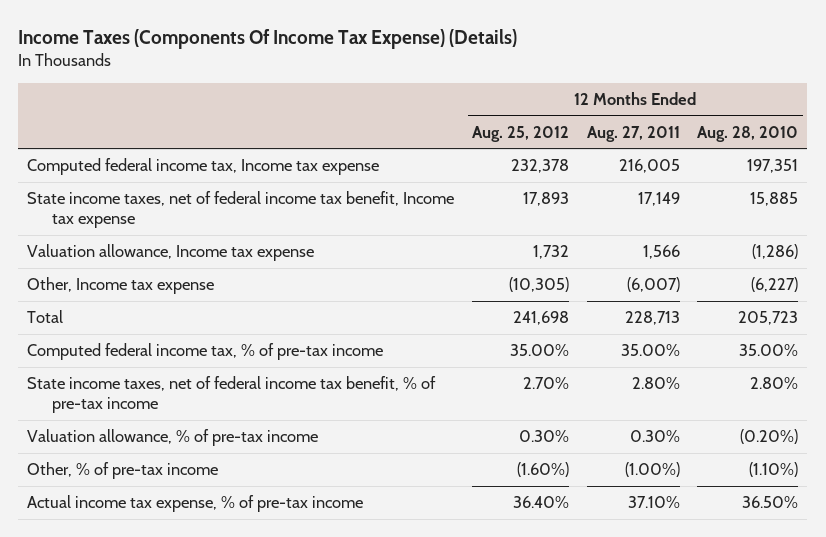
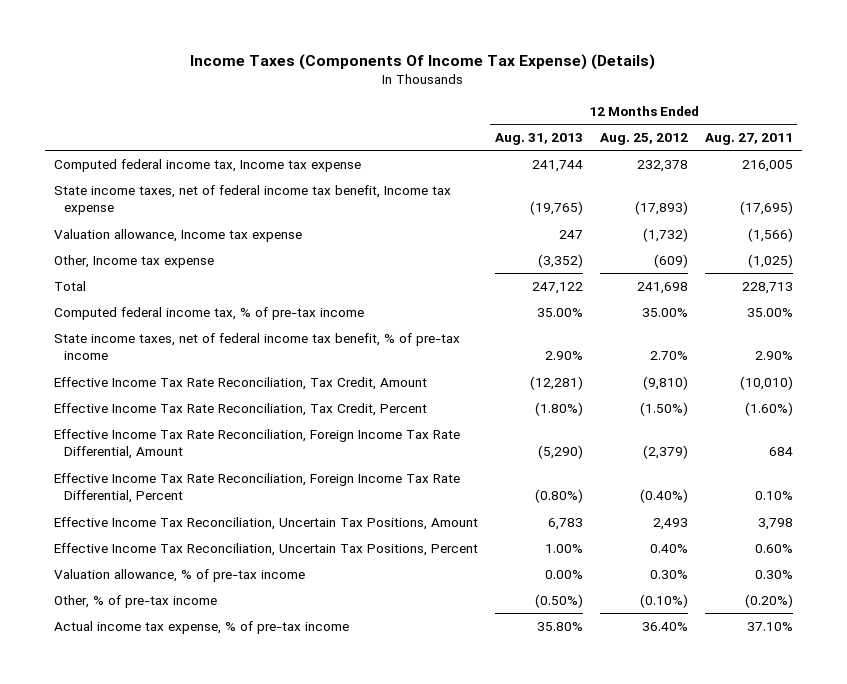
- | 12 Months Ended Aug. 25, 2012 | 12 Months Ended Aug. 27, 2011 | 12 Months Ended Aug. 28, 2010
+ | 12 Months Ended Aug. 31, 2013 | 12 Months Ended Aug. 25, 2012 | 12 Months Ended Aug. 27, 2011
- State income taxes, net of federal income tax benefit, Income tax expense | 17,893 | 17,149 | 15,885
- Valuation allowance, Income tax expense | 1,732 | 1,566 | (1,286)
- Other, Income tax expense | (10,305) | (6,007) | (6,227)
+ State income taxes, net of federal income tax benefit, Income tax expense | (19,765) | (17,893) | (17,695)
+ Valuation allowance, Income tax expense | 247 | (1,732) | (1,566)
+ Other, Income tax expense | (3,352) | (609) | (1,025)
- State income taxes, net of federal income tax benefit, % of pre-tax income | 2.70% | 2.80% | 2.80%
+ State income taxes, net of federal income tax benefit, % of pre-tax income | 2.90% | 2.70% | 2.90%
+ Effective Income Tax Rate Reconciliation, Tax Credit, Amount | (12,281) | (9,810) | (10,010)
+ Effective Income Tax Rate Reconciliation, Tax Credit, Percent | (1.80%) | (1.50%) | (1.60%)
+ Effective Income Tax Rate Reconciliation, Foreign Income Tax Rate Differential, Amount | (5,290) | (2,379) | 684
+ Effective Income Tax Rate Reconciliation, Foreign Income Tax Rate Differential, Percent | (0.80%) | (0.40%) | 0.10%
+ Effective Income Tax Reconciliation, Uncertain Tax Positions, Amount | 6,783 | 2,493 | 3,798
+ Effective Income Tax Reconciliation, Uncertain Tax Positions, Percent | 1.00% | 0.40% | 0.60%
- Other, % of pre-tax income | (1.60%) | (1.00%) | (1.10%)
+ Other, % of pre-tax income | (0.50%) | (0.10%) | (0.20%)

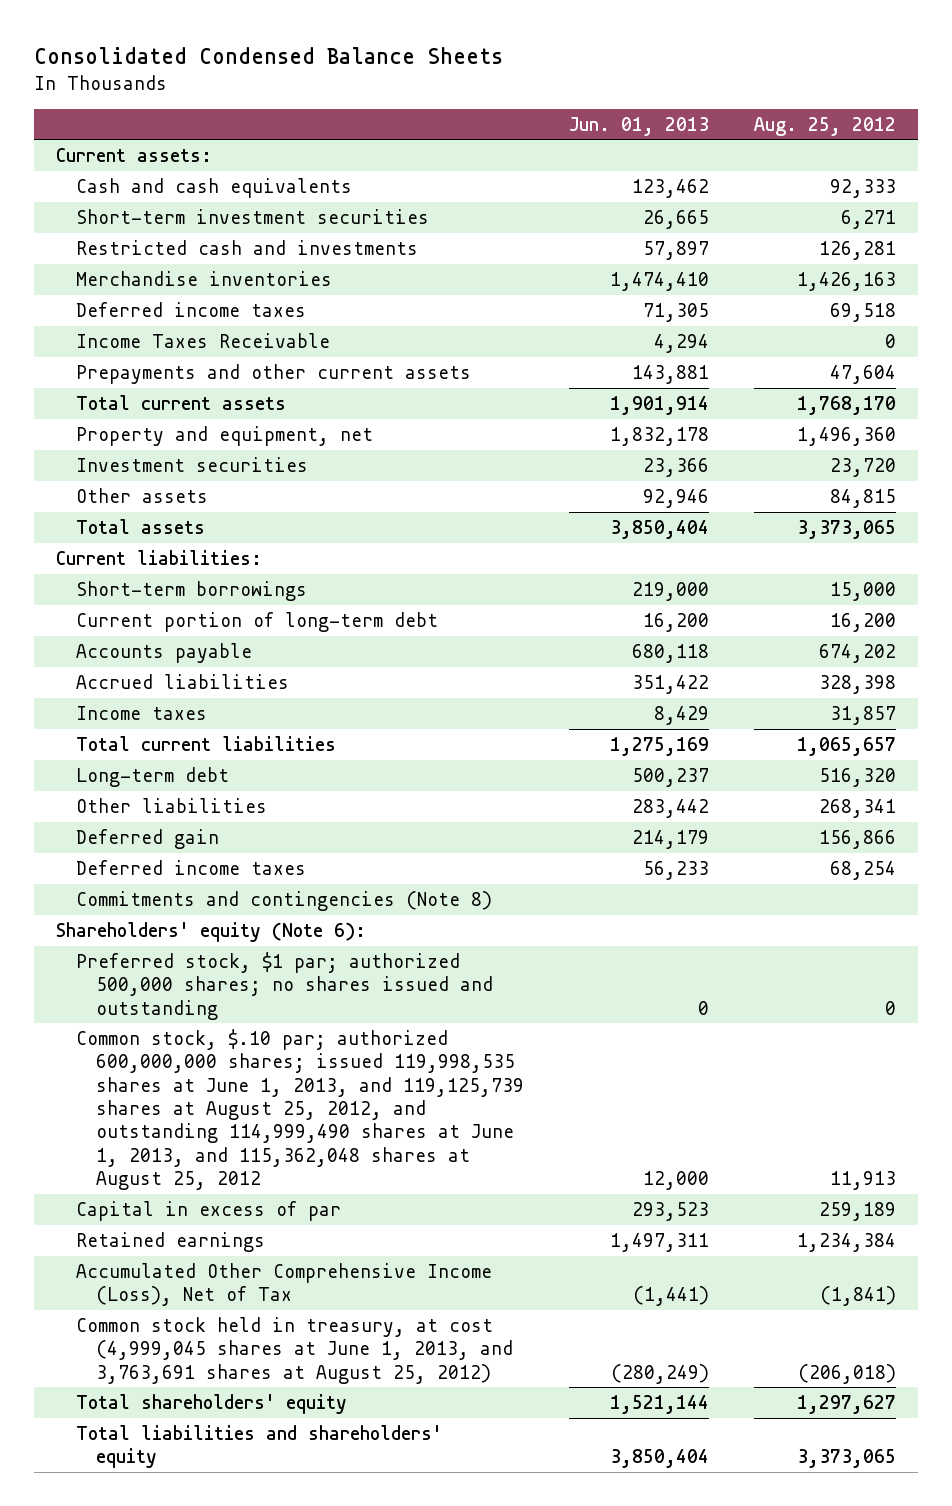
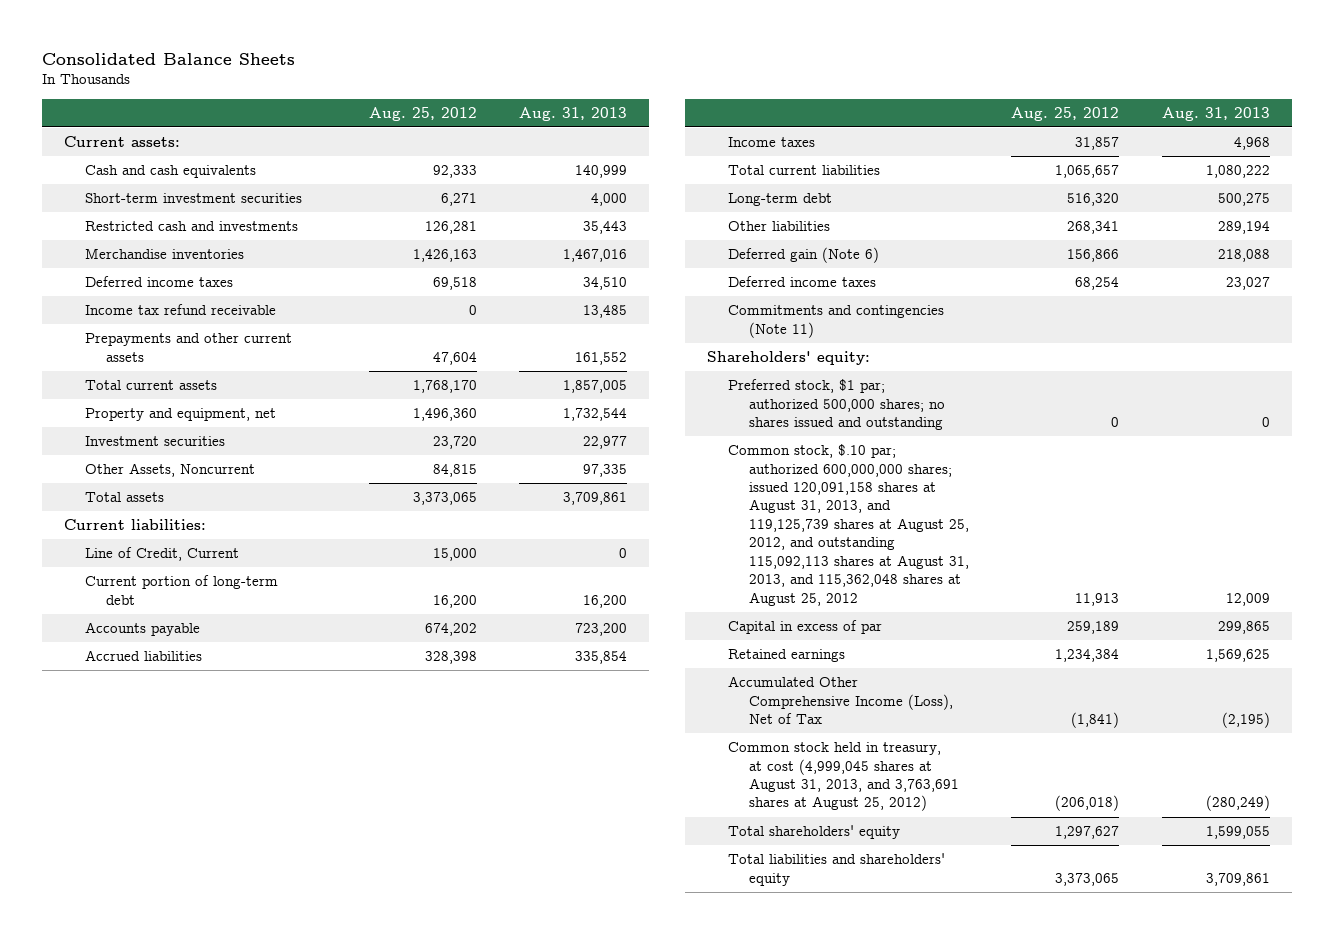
- Consolidated Condensed Balance Sheets
+ Consolidated Balance Sheets
- | Jun. 01, 2013 | Aug. 25, 2012
+ | Aug. 25, 2012 | Aug. 31, 2013
- Income Taxes Receivable | 4,294 | 0
+ Income tax refund receivable | 0 | 13,485
- Other assets | 92,946 | 84,815
+ Other Assets, Noncurrent | 84,815 | 97,335
- Short-term borrowings | 219,000 | 15,000
+ Line of Credit, Current | 15,000 | 0
- Deferred gain | 214,179 | 156,866
+ Deferred gain (Note 6) | 156,866 | 218,088
- Commitments and contingencies (Note 8)
- Shareholders' equity (Note 6):
+ Commitments and contingencies (Note 11)
+ Shareholders' equity:
- Common stock, $.10 par; authorized 600,000,000 shares; issued 119,998,535 shares at June 1, 2013, and 119,125,739 shares at August 25, 2012, and outstanding 114,999,490 shares at June 1, 2013, and 115,362,048 shares at August 25, 2012 | 12,000 | 11,913
+ Common stock, $.10 par; authorized 600,000,000 shares; issued 120,091,158 shares at August 31, 2013, and 119,125,739 shares at August 25, 2012, and outstanding 115,092,113 shares at August 31, 2013, and 115,362,048 shares at August 25, 2012 | 11,913 | 12,009
- Common stock held in treasury, at cost (4,999,045 shares at June 1, 2013, and 3,763,691 shares at August 25, 2012) | (280,249) | (206,018)
+ Common stock held in treasury, at cost (4,999,045 shares at August 31, 2013, and 3,763,691 shares at August 25, 2012) | (206,018) | (280,249)

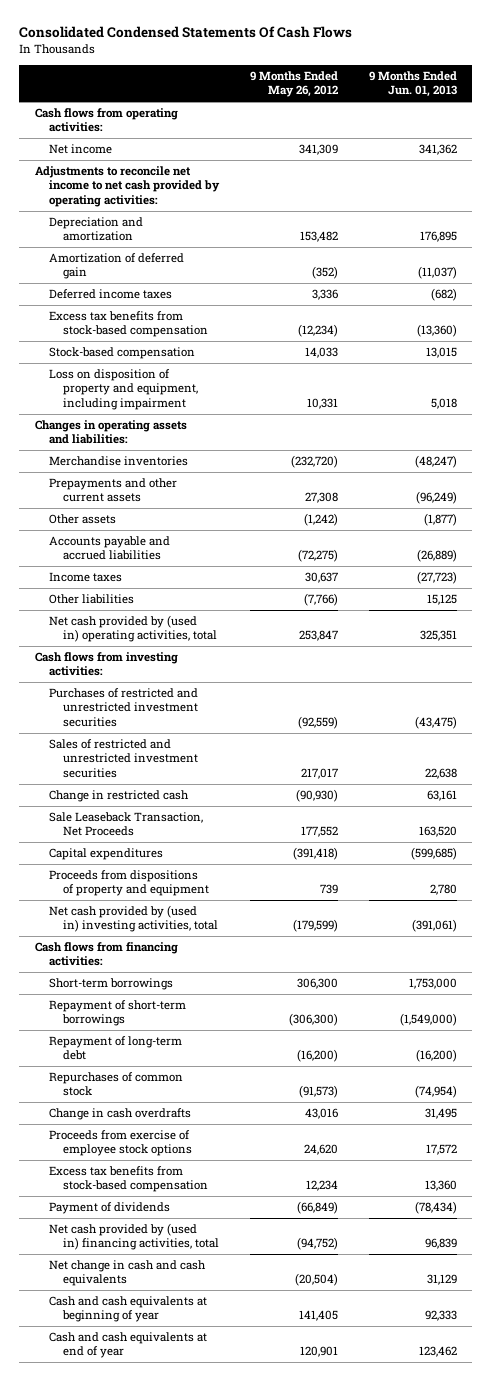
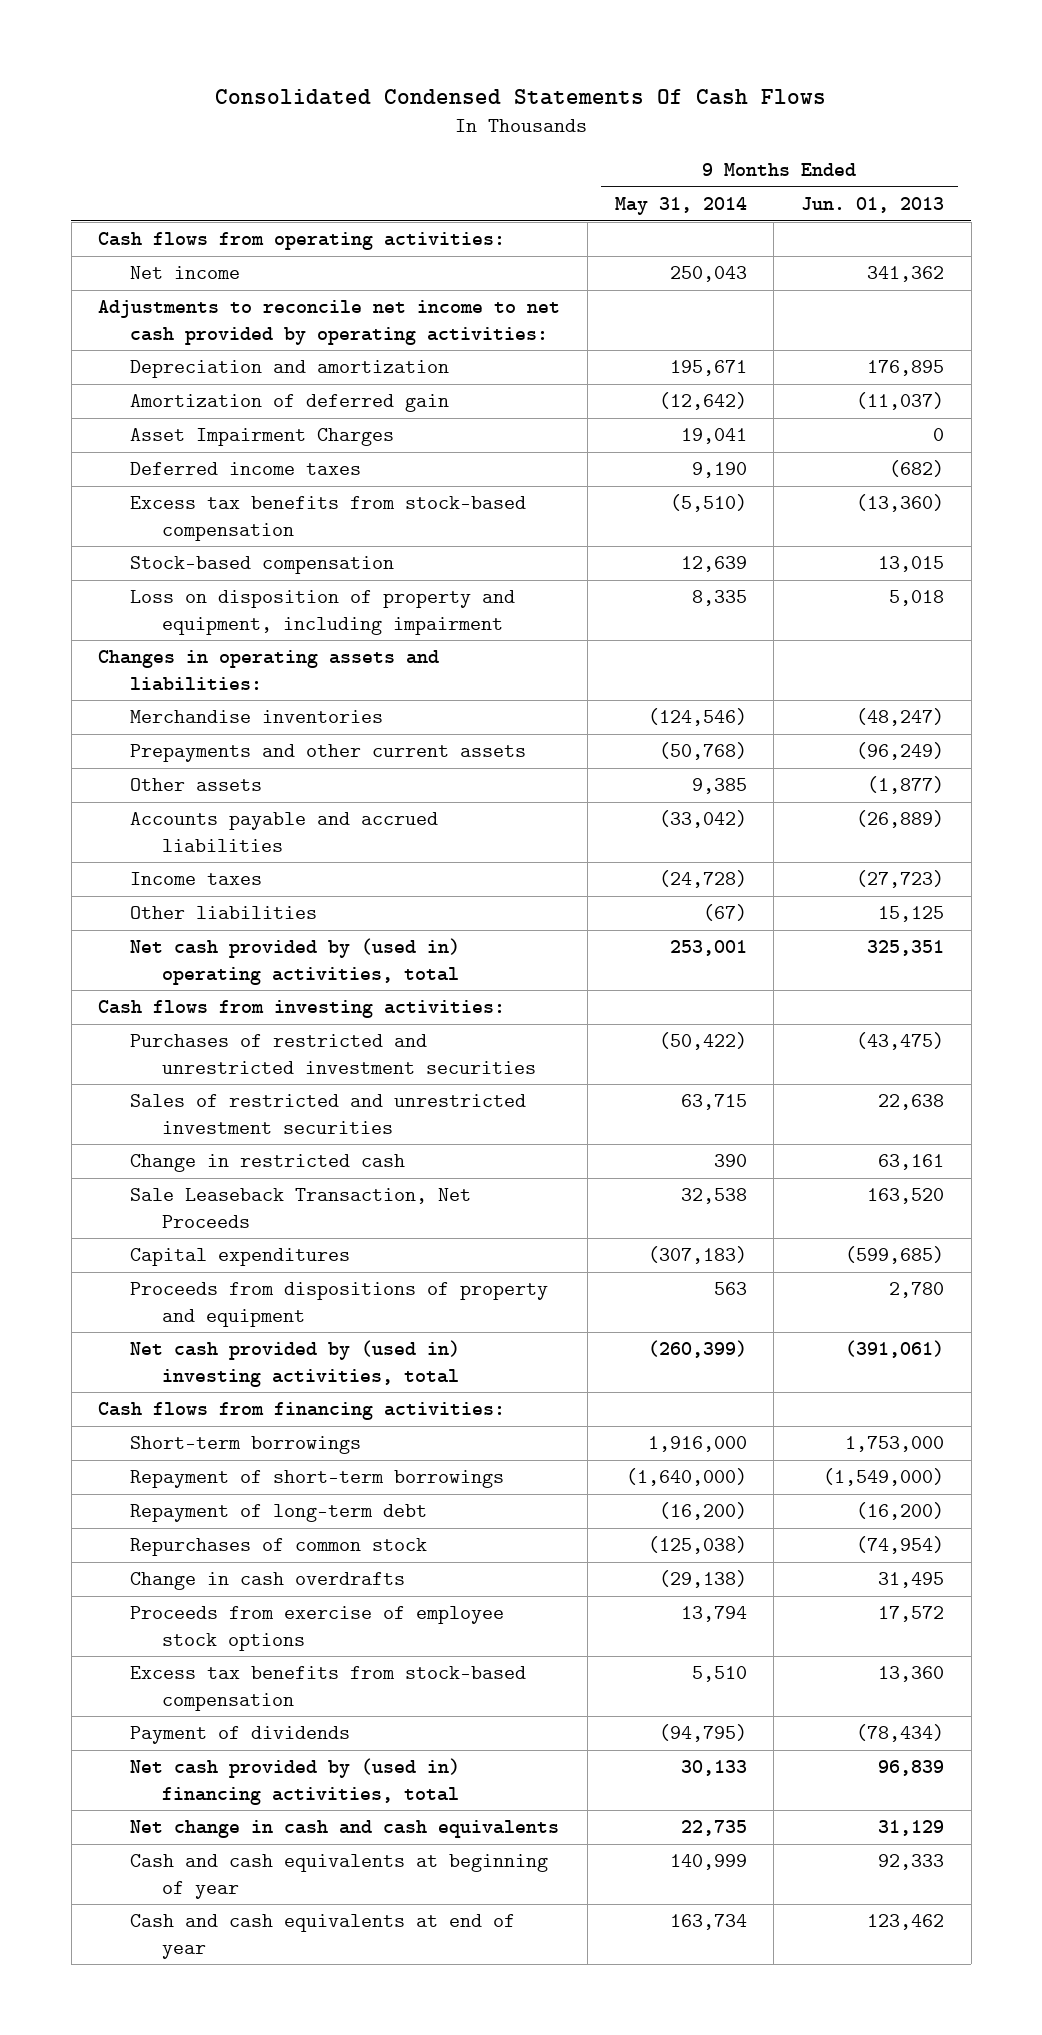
- | 9 Months Ended May 26, 2012 | 9 Months Ended Jun. 01, 2013
+ | 9 Months Ended May 31, 2014 | 9 Months Ended Jun. 01, 2013
+ Asset Impairment Charges | 19,041 | 0

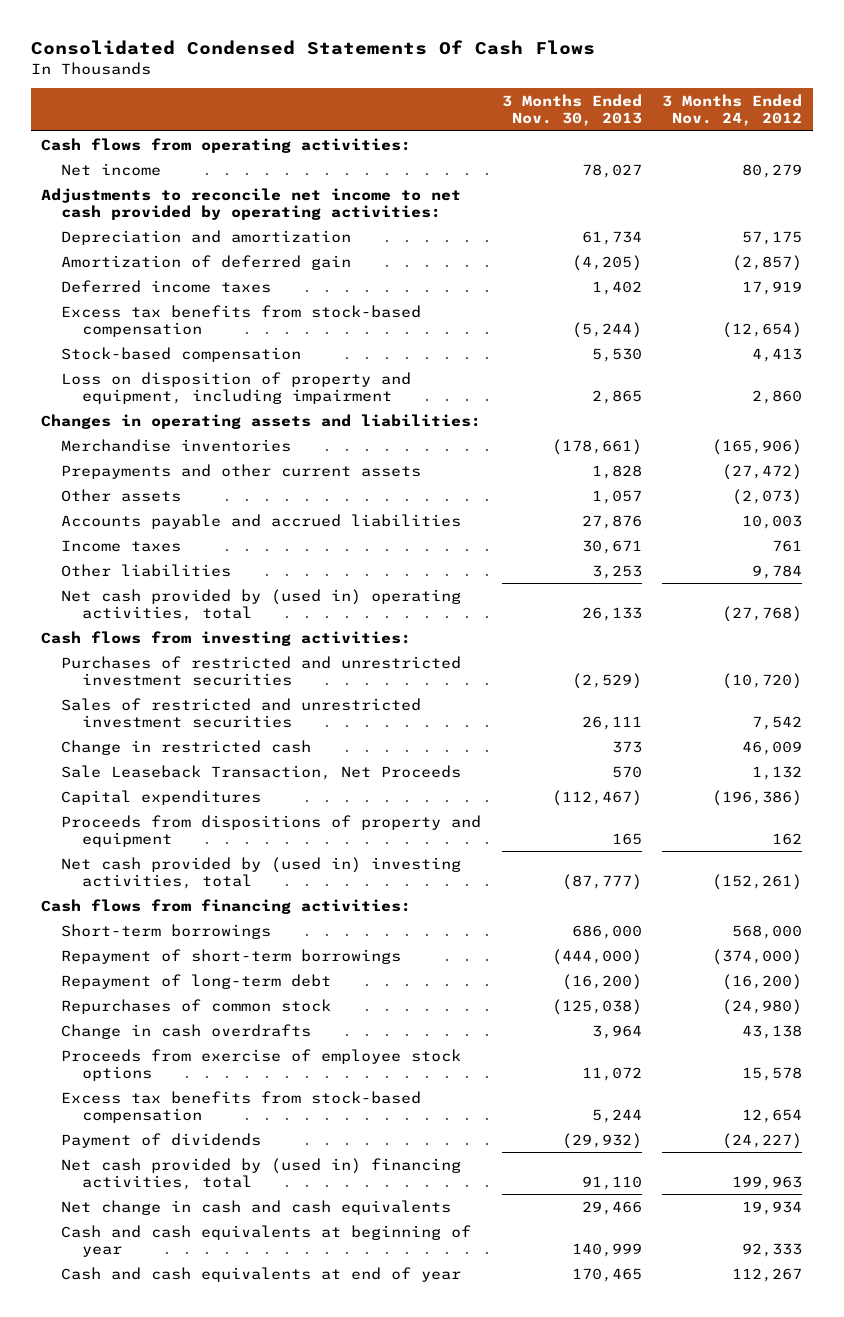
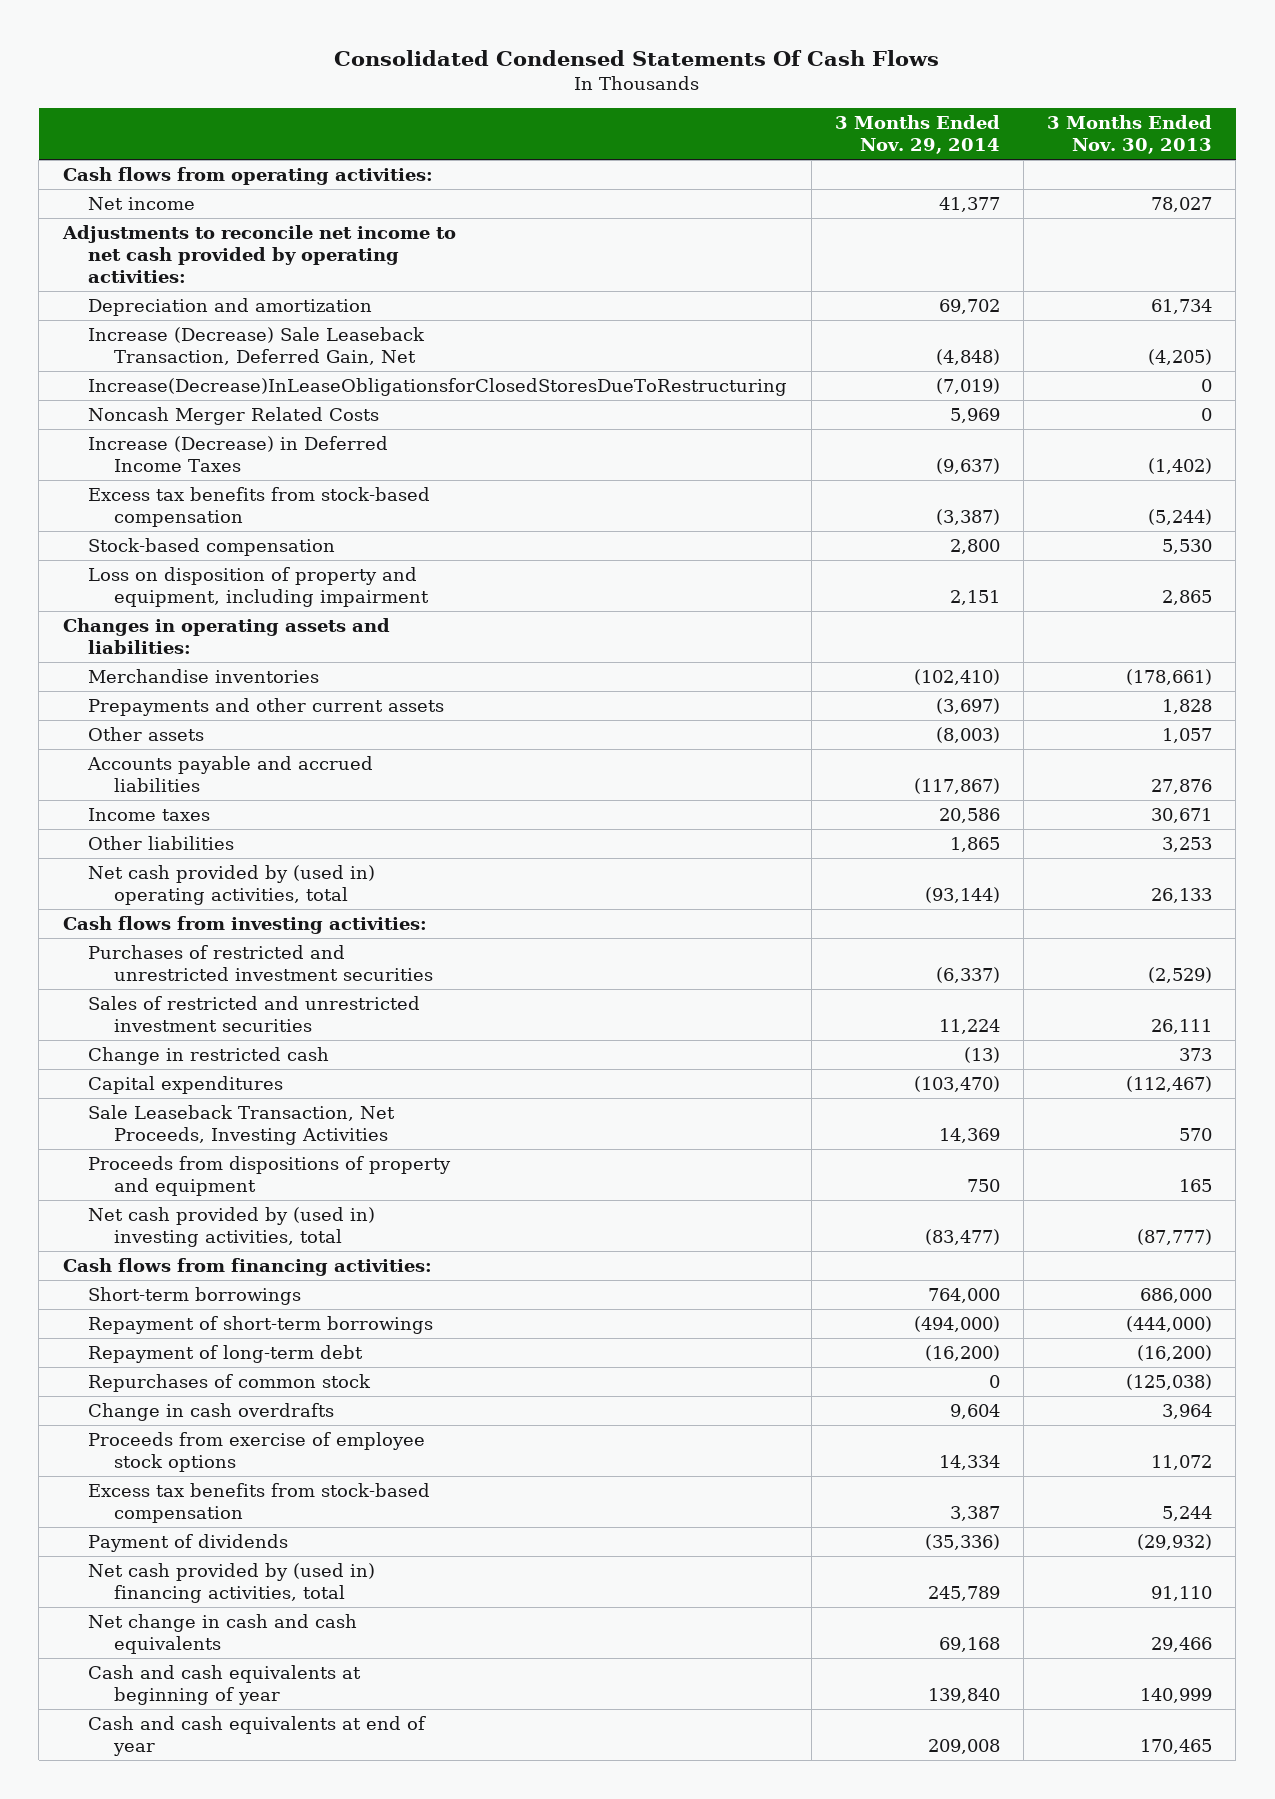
- | 3 Months Ended Nov. 30, 2013 | 3 Months Ended Nov. 24, 2012
+ | 3 Months Ended Nov. 29, 2014 | 3 Months Ended Nov. 30, 2013
- Amortization of deferred gain | (4,205) | (2,857)
- Deferred income taxes | 1,402 | 17,919
+ Increase (Decrease) Sale Leaseback Transaction, Deferred Gain, Net | (4,848) | (4,205)
+ Increase(Decrease)InLeaseObligationsforClosedStoresDueToRestructuring | (7,019) | 0
+ Noncash Merger Related Costs | 5,969 | 0
+ Increase (Decrease) in Deferred Income Taxes | (9,637) | (1,402)
- Sale Leaseback Transaction, Net Proceeds | 570 | 1,132
+ Sale Leaseback Transaction, Net Proceeds, Investing Activities | 14,369 | 570

